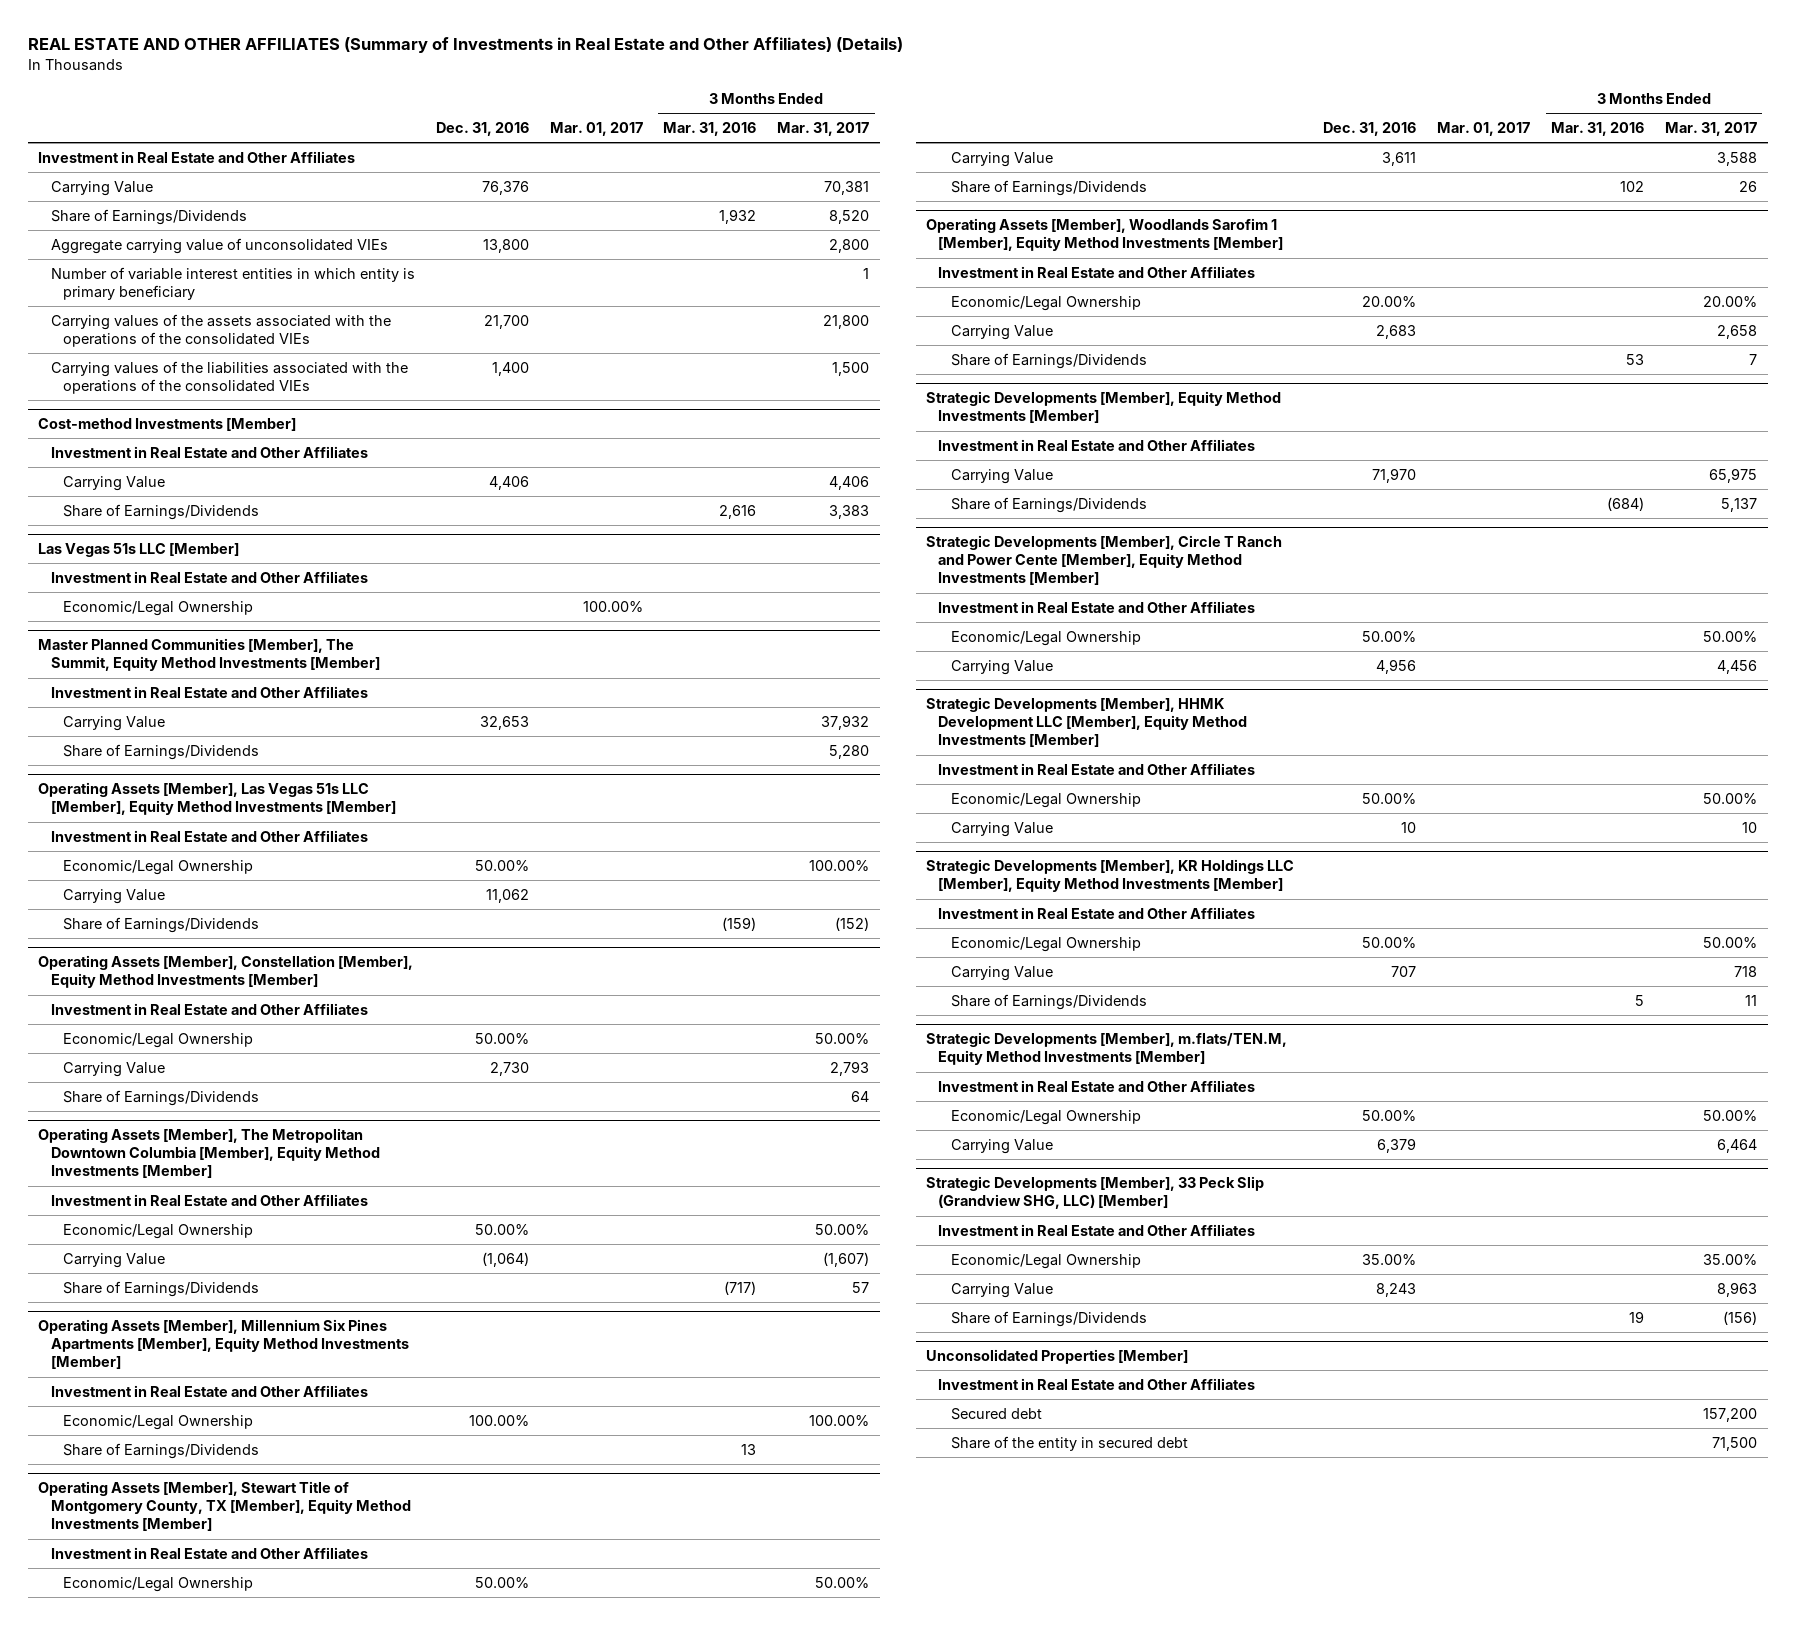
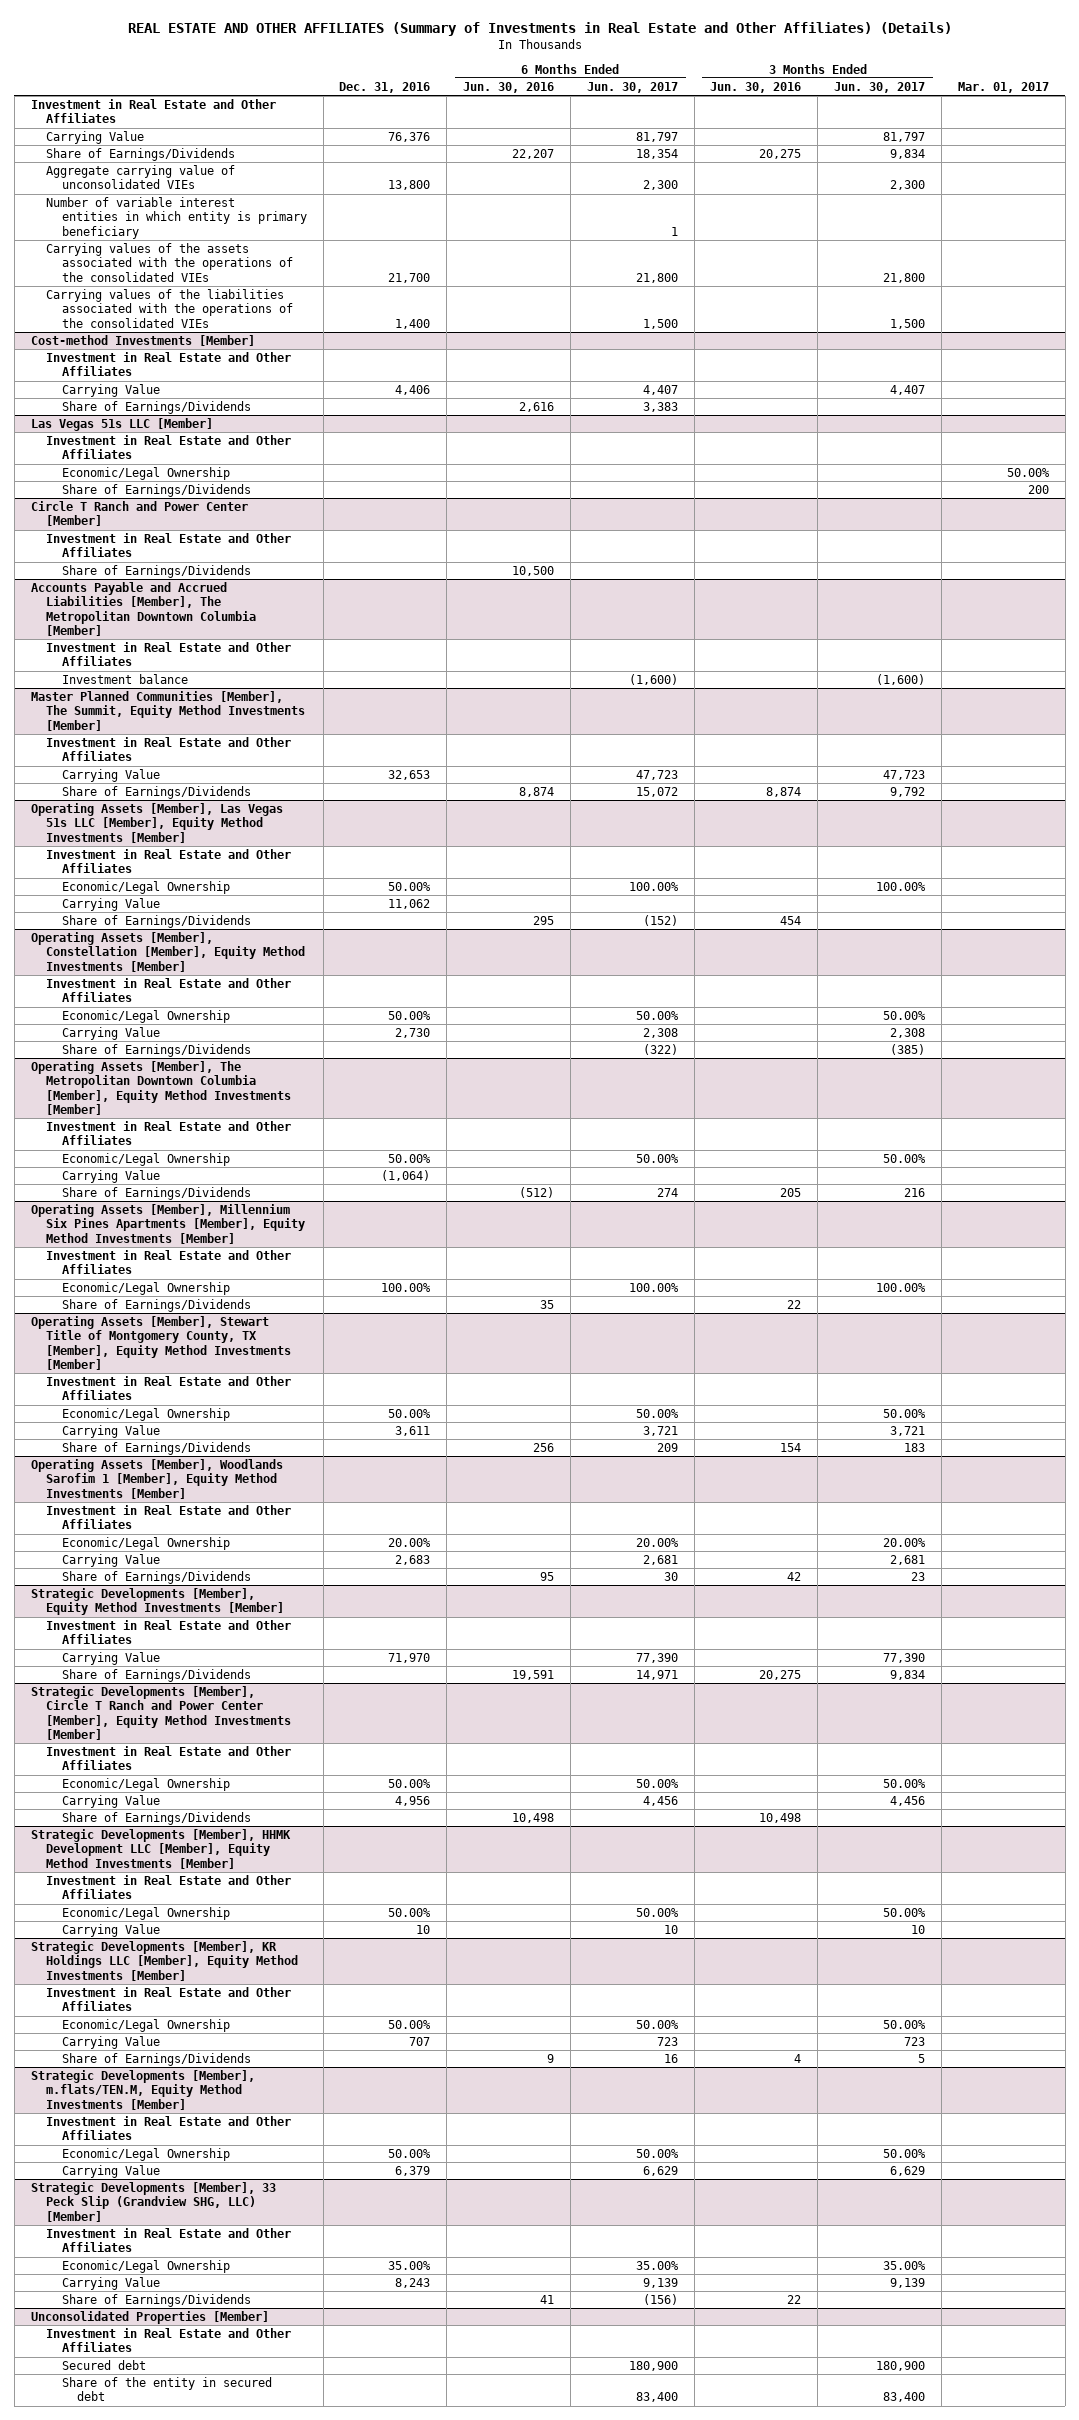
- | Dec. 31, 2016 | Mar. 01, 2017 | 3 Months Ended Mar. 31, 2016 | 3 Months Ended Mar. 31, 2017
+ | Dec. 31, 2016 | 6 Months Ended Jun. 30, 2016 | 6 Months Ended Jun. 30, 2017 | 3 Months Ended Jun. 30, 2016 | 3 Months Ended Jun. 30, 2017 | Mar. 01, 2017
@ Las Vegas 51s LLC [Member]
- Economic/Legal Ownership | | 100.00% | |
+ Economic/Legal Ownership | | | | | | 50.00%
+ Share of Earnings/Dividends | | | | | | 200
+ Circle T Ranch and Power Center [Member]
+ Investment in Real Estate and Other Affiliates
+ Share of Earnings/Dividends | | 10,500 | | | |
+ Accounts Payable and Accrued Liabilities [Member], The Metropolitan Downtown Columbia [Member]
+ Investment in Real Estate and Other Affiliates
+ Investment balance | | | (1,600) | | (1,600) |
- Strategic Developments [Member], Circle T Ranch and Power Cente [Member], Equity Method Investments [Member]
+ Strategic Developments [Member], Circle T Ranch and Power Center [Member], Equity Method Investments [Member]
+ Share of Earnings/Dividends | | 10,498 | | 10,498 | |

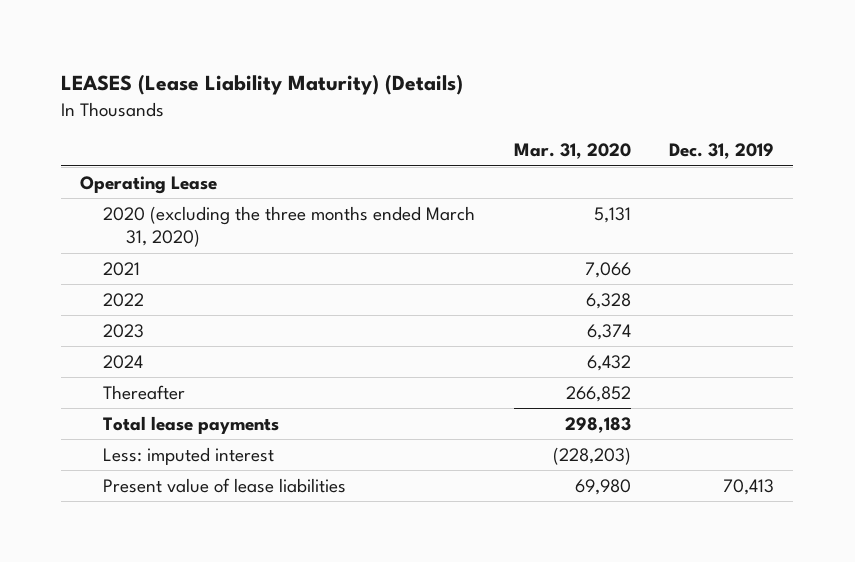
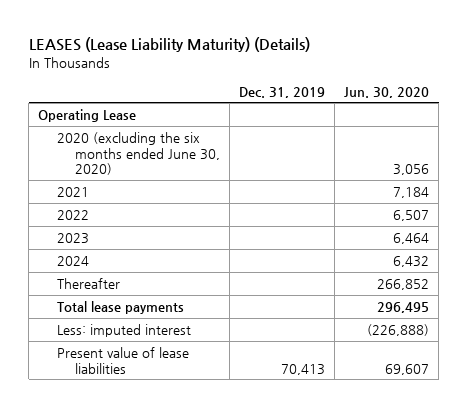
- | Mar. 31, 2020 | Dec. 31, 2019
+ | Dec. 31, 2019 | Jun. 30, 2020
- 2020 (excluding the three months ended March 31, 2020) | 5,131 |
+ 2020 (excluding the six months ended June 30, 2020) | | 3,056

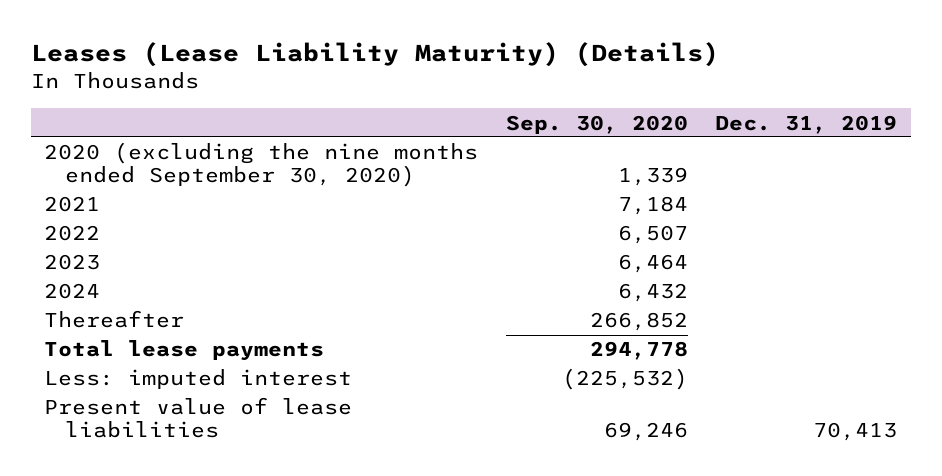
- LEASES (Lease Liability Maturity) (Details)
+ Leases (Lease Liability Maturity) (Details)
- | Dec. 31, 2019 | Jun. 30, 2020
+ | Sep. 30, 2020 | Dec. 31, 2019
- Operating Lease
- 2020 (excluding the six months ended June 30, 2020) | | 3,056
+ 2020 (excluding the nine months ended September 30, 2020) | 1,339 |

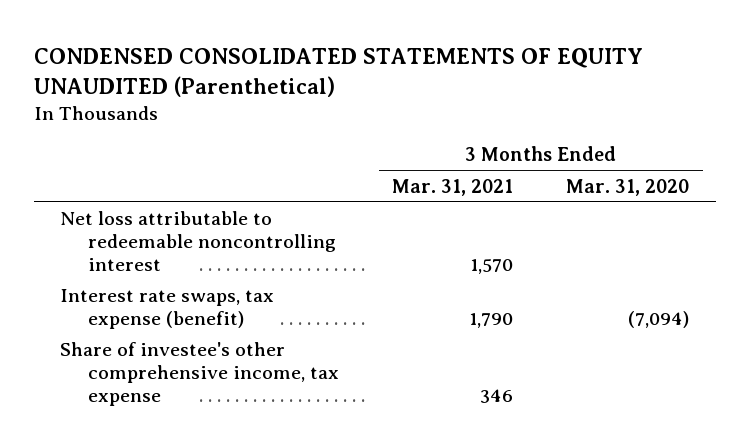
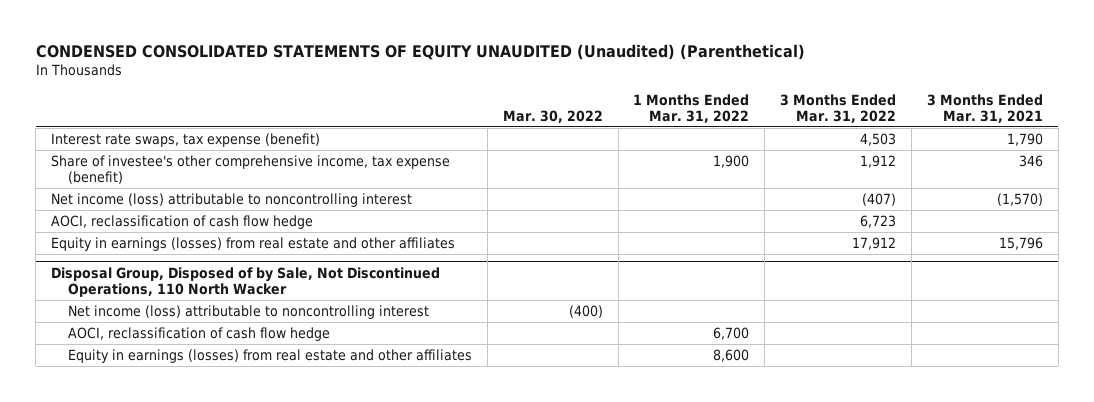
- CONDENSED CONSOLIDATED STATEMENTS OF EQUITY UNAUDITED (Parenthetical)
+ CONDENSED CONSOLIDATED STATEMENTS OF EQUITY UNAUDITED (Unaudited) (Parenthetical)
- | 3 Months Ended Mar. 31, 2021 | 3 Months Ended Mar. 31, 2020
+ | Mar. 30, 2022 | 1 Months Ended Mar. 31, 2022 | 3 Months Ended Mar. 31, 2022 | 3 Months Ended Mar. 31, 2021
- Net loss attributable to redeemable noncontrolling interest | 1,570 |
- Share of investee's other comprehensive income, tax expense | 346 |
+ Share of investee's other comprehensive income, tax expense (benefit) | | 1,900 | 1,912 | 346
+ Net income (loss) attributable to noncontrolling interest | | | (407) | (1,570)
+ AOCI, reclassification of cash flow hedge | | | 6,723 |
+ Equity in earnings (losses) from real estate and other affiliates | | | 17,912 | 15,796
+ Disposal Group, Disposed of by Sale, Not Discontinued Operations, 110 North Wacker
+ Net income (loss) attributable to noncontrolling interest | (400) | | |
+ AOCI, reclassification of cash flow hedge | | 6,700 | |
+ Equity in earnings (losses) from real estate and other affiliates | | 8,600 | |

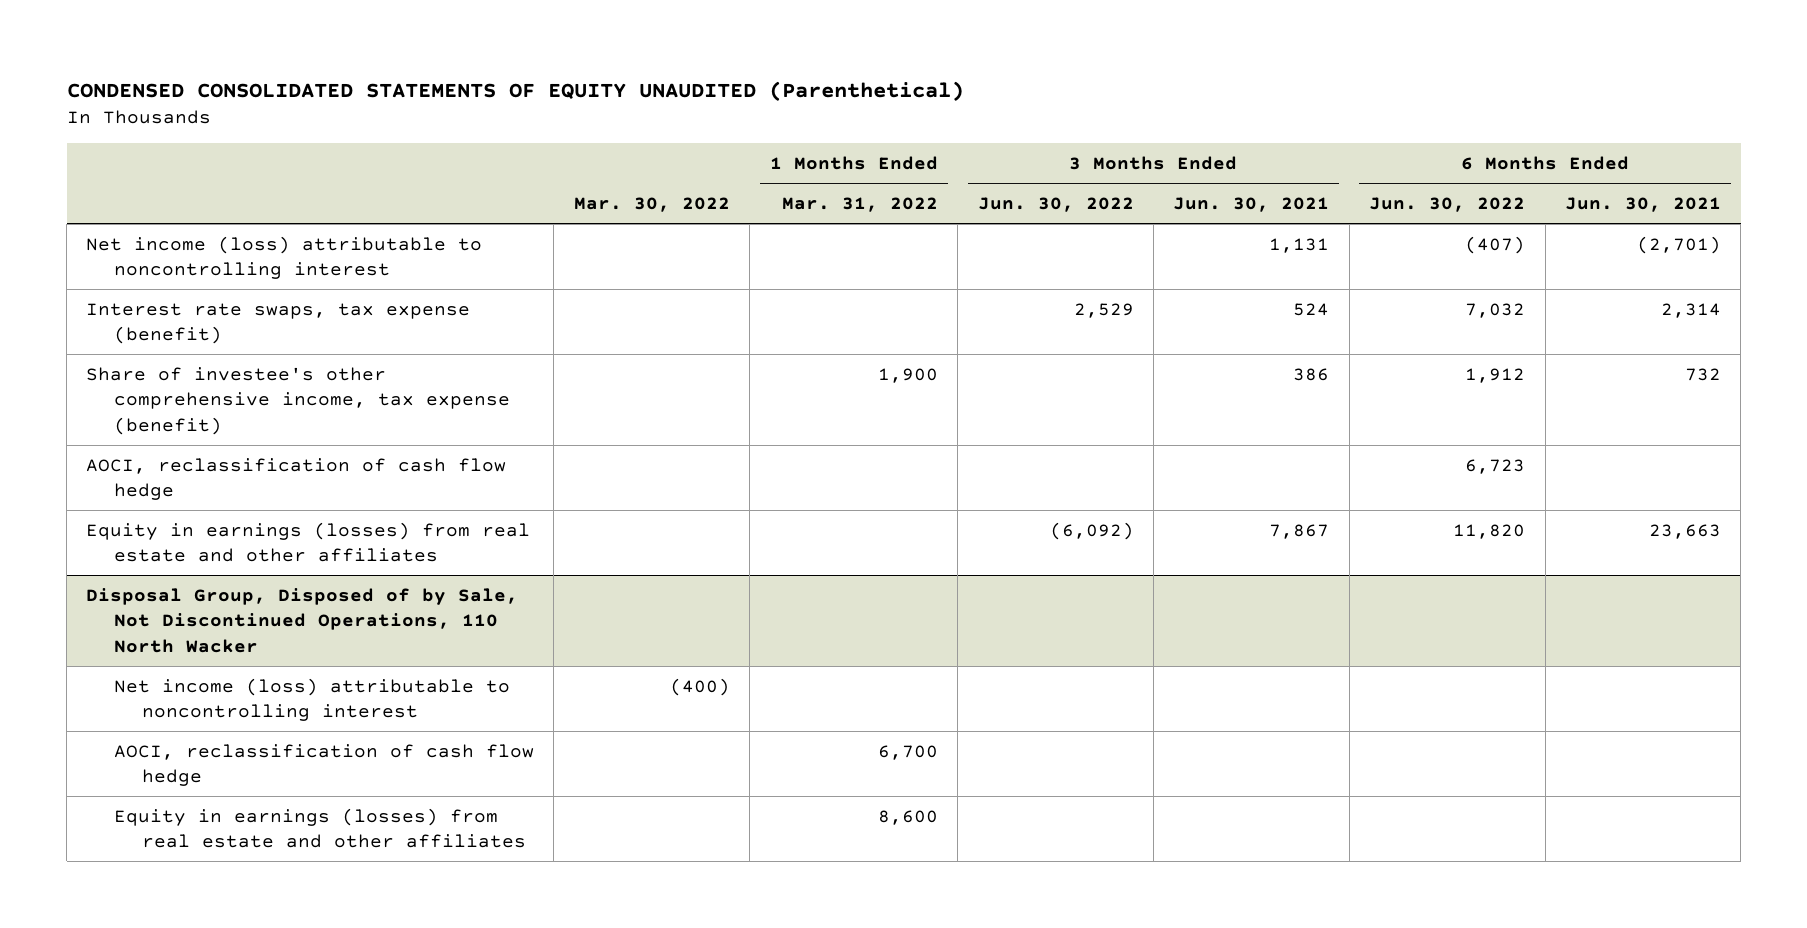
- CONDENSED CONSOLIDATED STATEMENTS OF EQUITY UNAUDITED (Unaudited) (Parenthetical)
+ CONDENSED CONSOLIDATED STATEMENTS OF EQUITY UNAUDITED (Parenthetical)
- | Mar. 30, 2022 | 1 Months Ended Mar. 31, 2022 | 3 Months Ended Mar. 31, 2022 | 3 Months Ended Mar. 31, 2021
+ | Mar. 30, 2022 | 1 Months Ended Mar. 31, 2022 | 3 Months Ended Jun. 30, 2022 | 3 Months Ended Jun. 30, 2021 | 6 Months Ended Jun. 30, 2022 | 6 Months Ended Jun. 30, 2021
moved up: Net income (loss) attributable to noncontrolling interest | | | | 1,131 | (407) | (2,701)

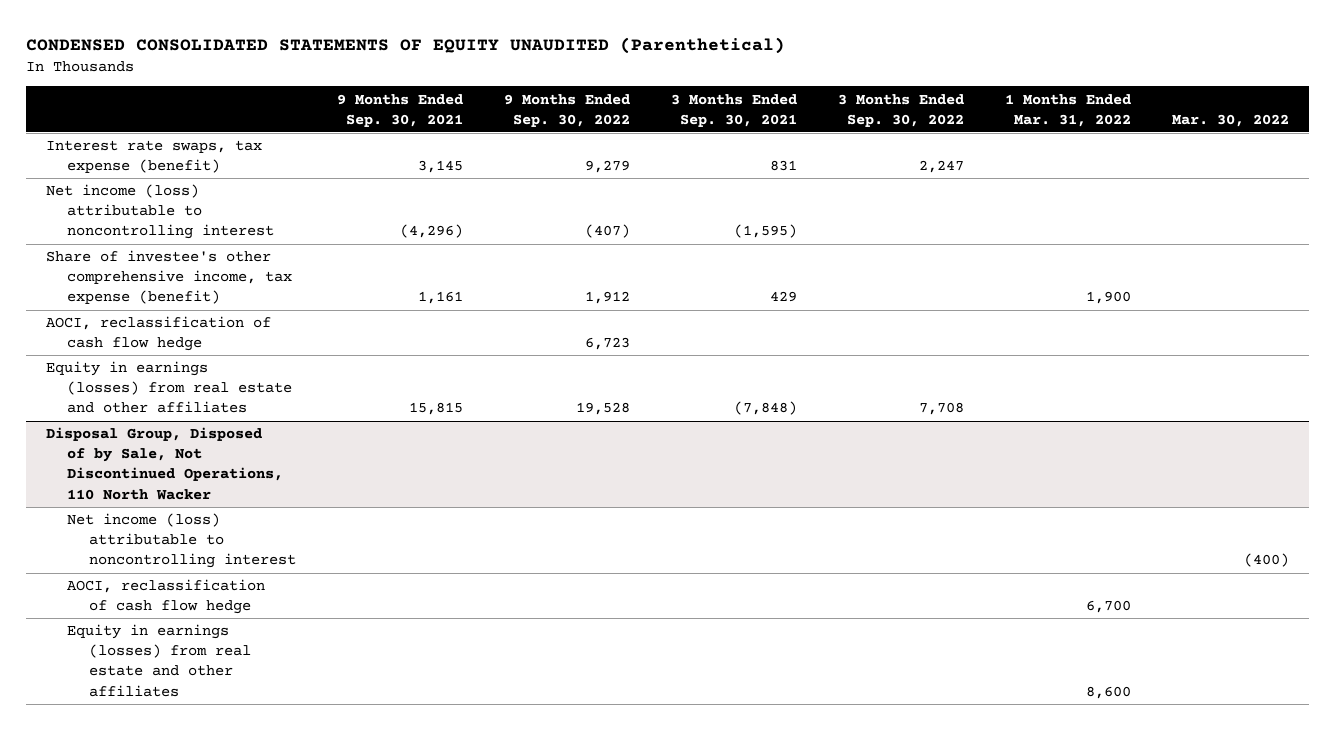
- | Mar. 30, 2022 | 1 Months Ended Mar. 31, 2022 | 3 Months Ended Jun. 30, 2022 | 3 Months Ended Jun. 30, 2021 | 6 Months Ended Jun. 30, 2022 | 6 Months Ended Jun. 30, 2021
+ | 9 Months Ended Sep. 30, 2021 | 9 Months Ended Sep. 30, 2022 | 3 Months Ended Sep. 30, 2021 | 3 Months Ended Sep. 30, 2022 | 1 Months Ended Mar. 31, 2022 | Mar. 30, 2022
moved down: Net income (loss) attributable to noncontrolling interest | (4,296) | (407) | (1,595) | | |

